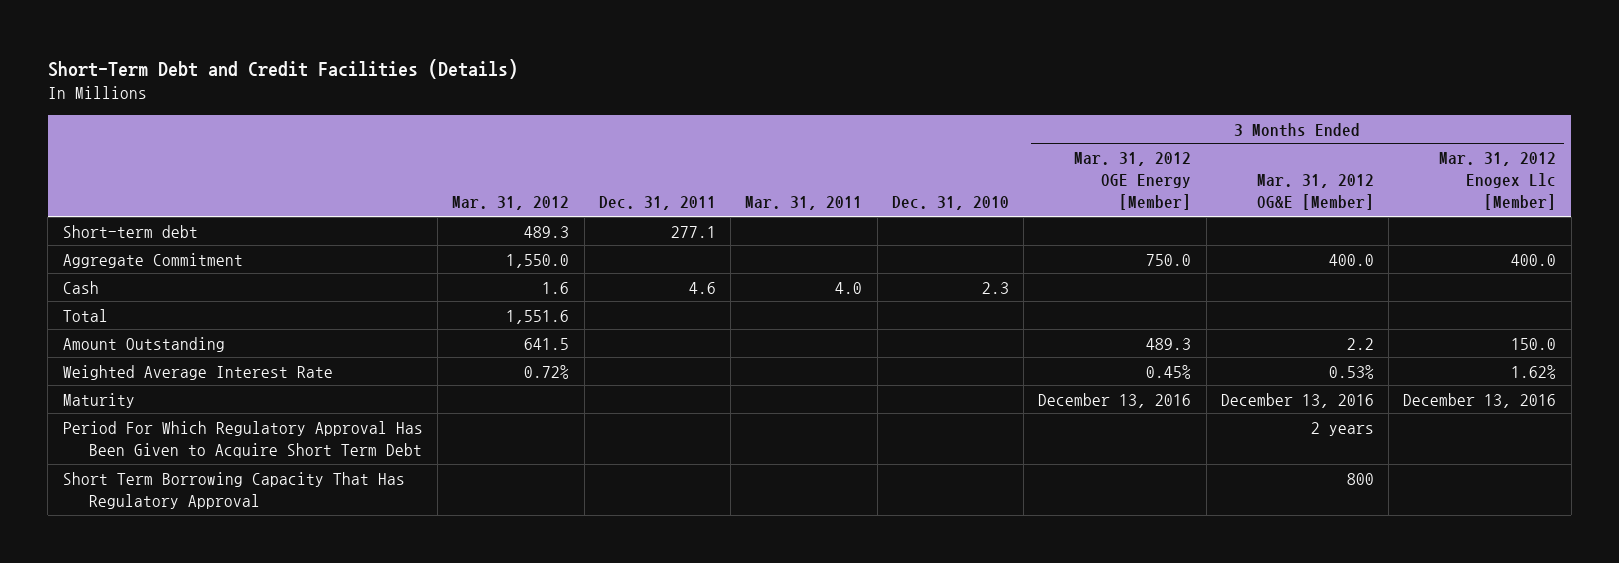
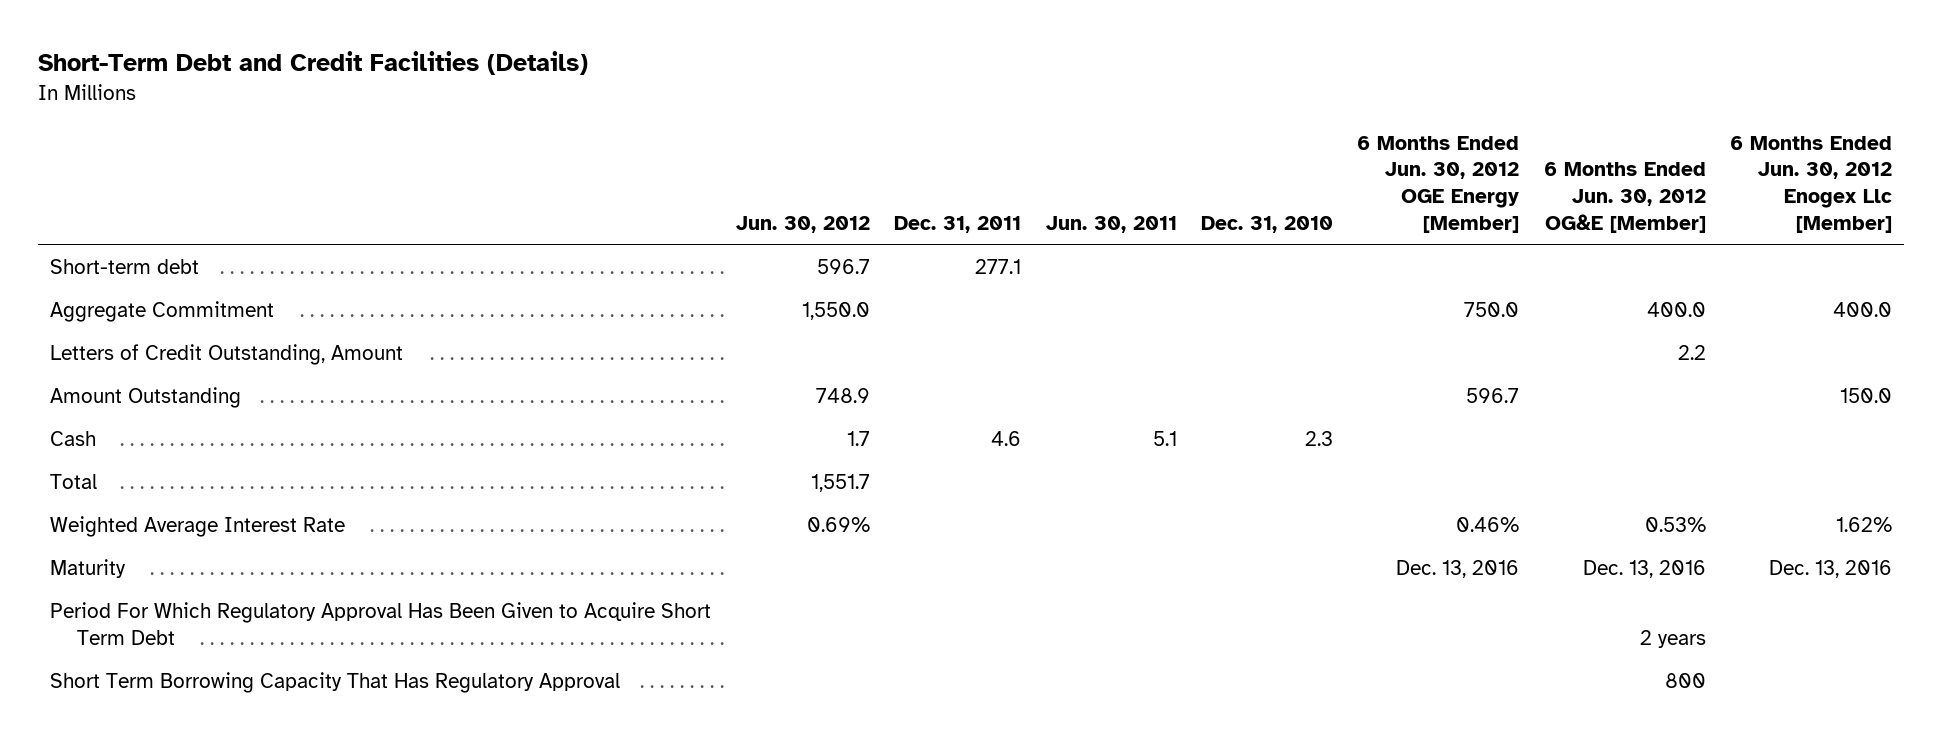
- | Mar. 31, 2012 | Dec. 31, 2011 | Mar. 31, 2011 | Dec. 31, 2010 | 3 Months Ended Mar. 31, 2012 OGE Energy [Member] | 3 Months Ended Mar. 31, 2012 OG&E [Member] | 3 Months Ended Mar. 31, 2012 Enogex Llc [Member]
+ | Jun. 30, 2012 | Dec. 31, 2011 | Jun. 30, 2011 | Dec. 31, 2010 | 6 Months Ended Jun. 30, 2012 OGE Energy [Member] | 6 Months Ended Jun. 30, 2012 OG&E [Member] | 6 Months Ended Jun. 30, 2012 Enogex Llc [Member]
+ Letters of Credit Outstanding, Amount | | | | | | 2.2 |
moved up: Amount Outstanding | 748.9 | | | | 596.7 | | 150.0

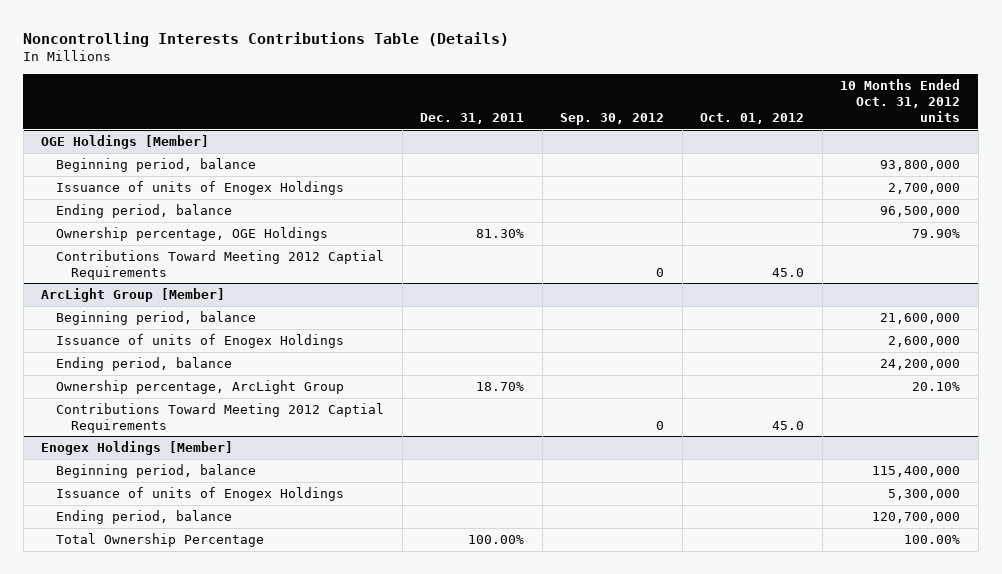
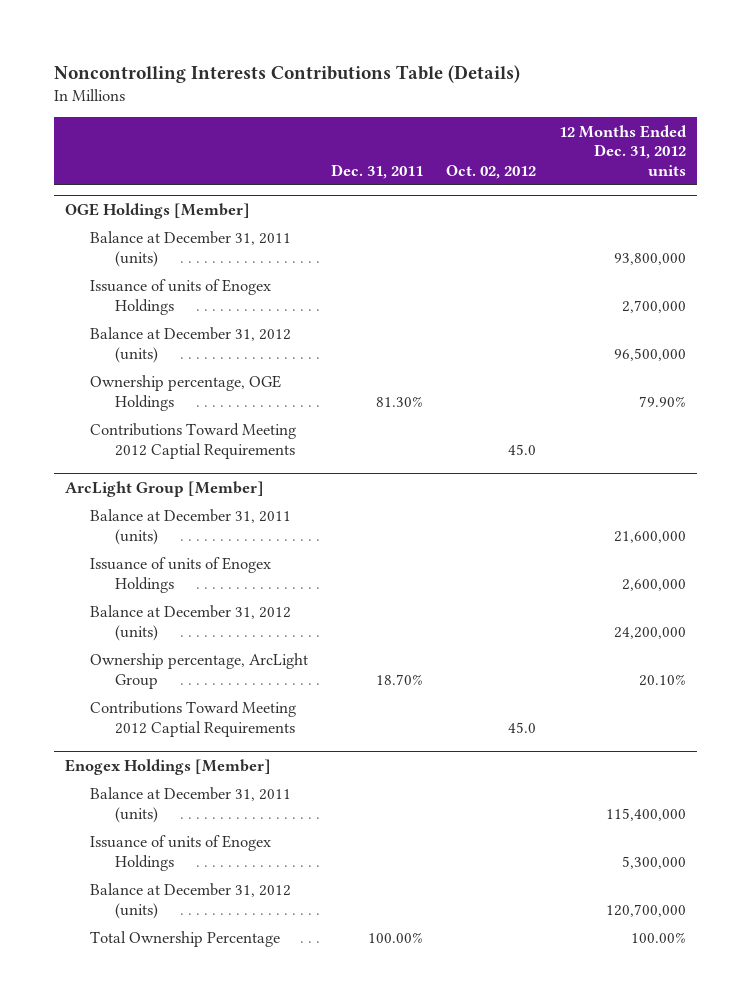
- | Dec. 31, 2011 | Sep. 30, 2012 | Oct. 01, 2012 | 10 Months Ended Oct. 31, 2012 units
+ | Dec. 31, 2011 | Oct. 02, 2012 | 12 Months Ended Dec. 31, 2012 units
@ OGE Holdings [Member]
- Beginning period, balance | | | | 93,800,000
+ Balance at December 31, 2011 (units) | | | 93,800,000
- Ending period, balance | | | | 96,500,000
+ Balance at December 31, 2012 (units) | | | 96,500,000
@ ArcLight Group [Member]
- Beginning period, balance | | | | 21,600,000
+ Balance at December 31, 2011 (units) | | | 21,600,000
- Ending period, balance | | | | 24,200,000
+ Balance at December 31, 2012 (units) | | | 24,200,000
@ Enogex Holdings [Member]
- Beginning period, balance | | | | 115,400,000
+ Balance at December 31, 2011 (units) | | | 115,400,000
- Ending period, balance | | | | 120,700,000
+ Balance at December 31, 2012 (units) | | | 120,700,000

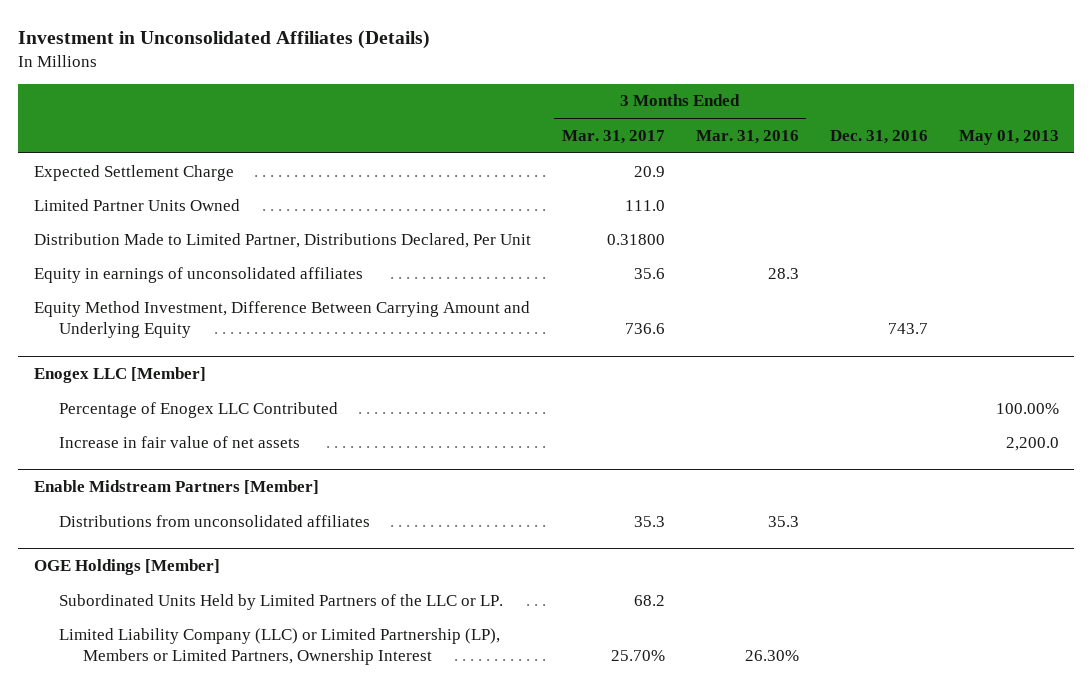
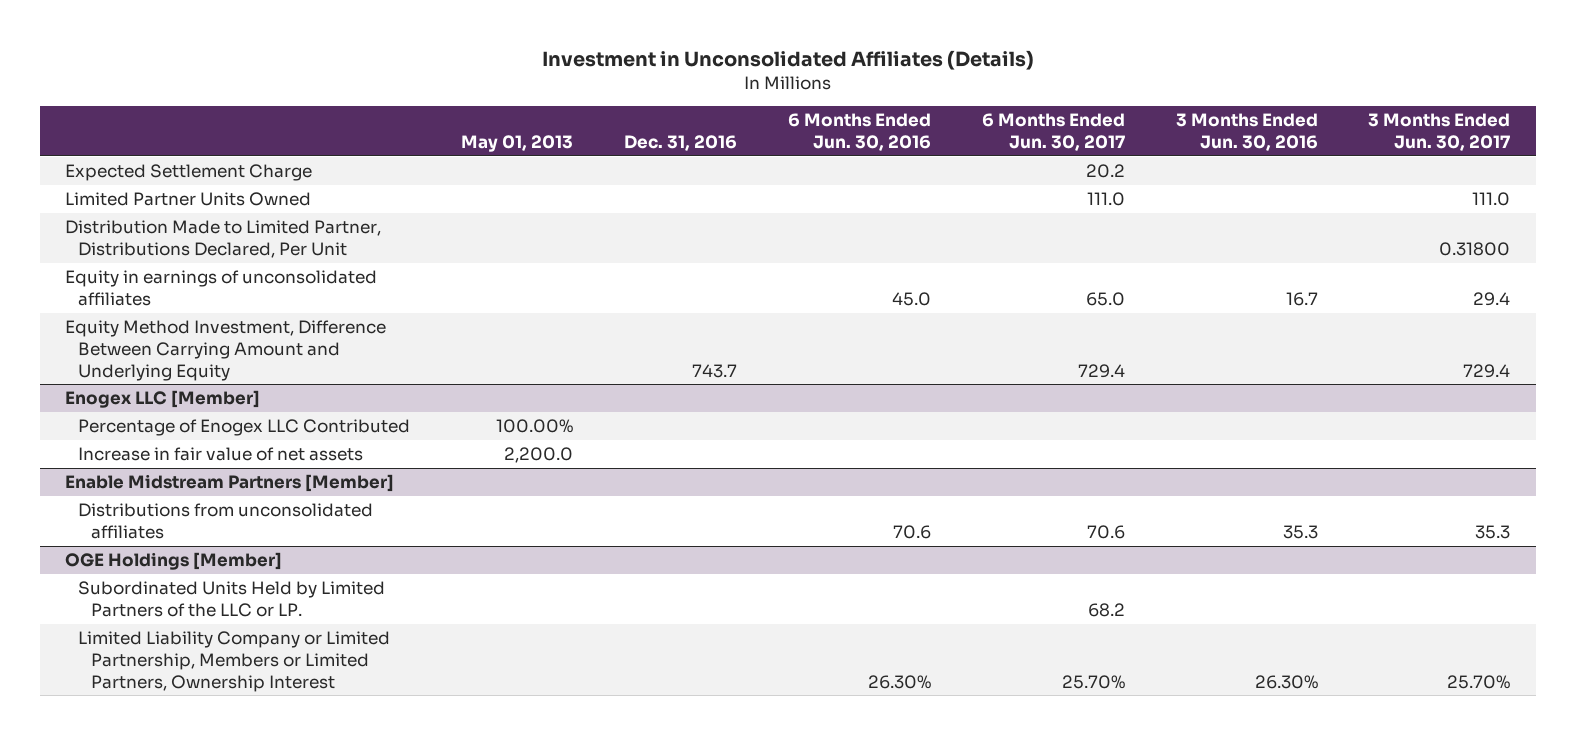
- | 3 Months Ended Mar. 31, 2017 | 3 Months Ended Mar. 31, 2016 | Dec. 31, 2016 | May 01, 2013
+ | May 01, 2013 | Dec. 31, 2016 | 6 Months Ended Jun. 30, 2016 | 6 Months Ended Jun. 30, 2017 | 3 Months Ended Jun. 30, 2016 | 3 Months Ended Jun. 30, 2017
@ OGE Holdings [Member]
- Limited Liability Company (LLC) or Limited Partnership (LP), Members or Limited Partners, Ownership Interest | 25.70% | 26.30% | |
+ Limited Liability Company or Limited Partnership, Members or Limited Partners, Ownership Interest | | | 26.30% | 25.70% | 26.30% | 25.70%

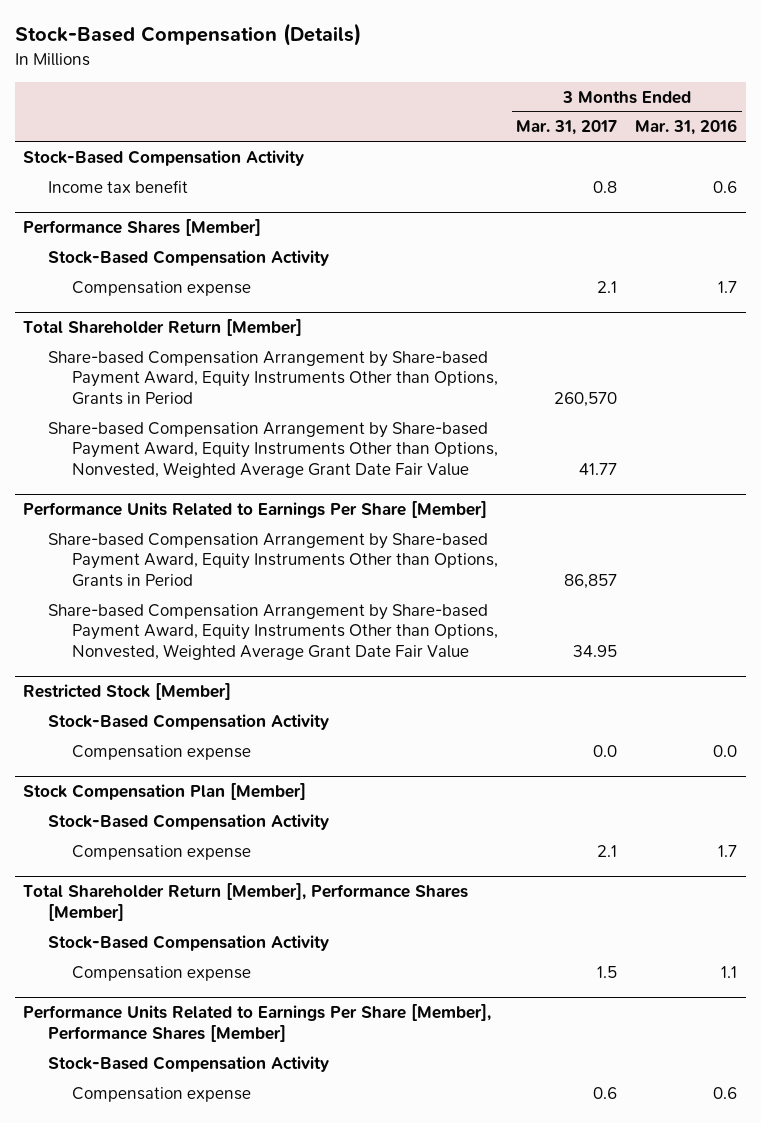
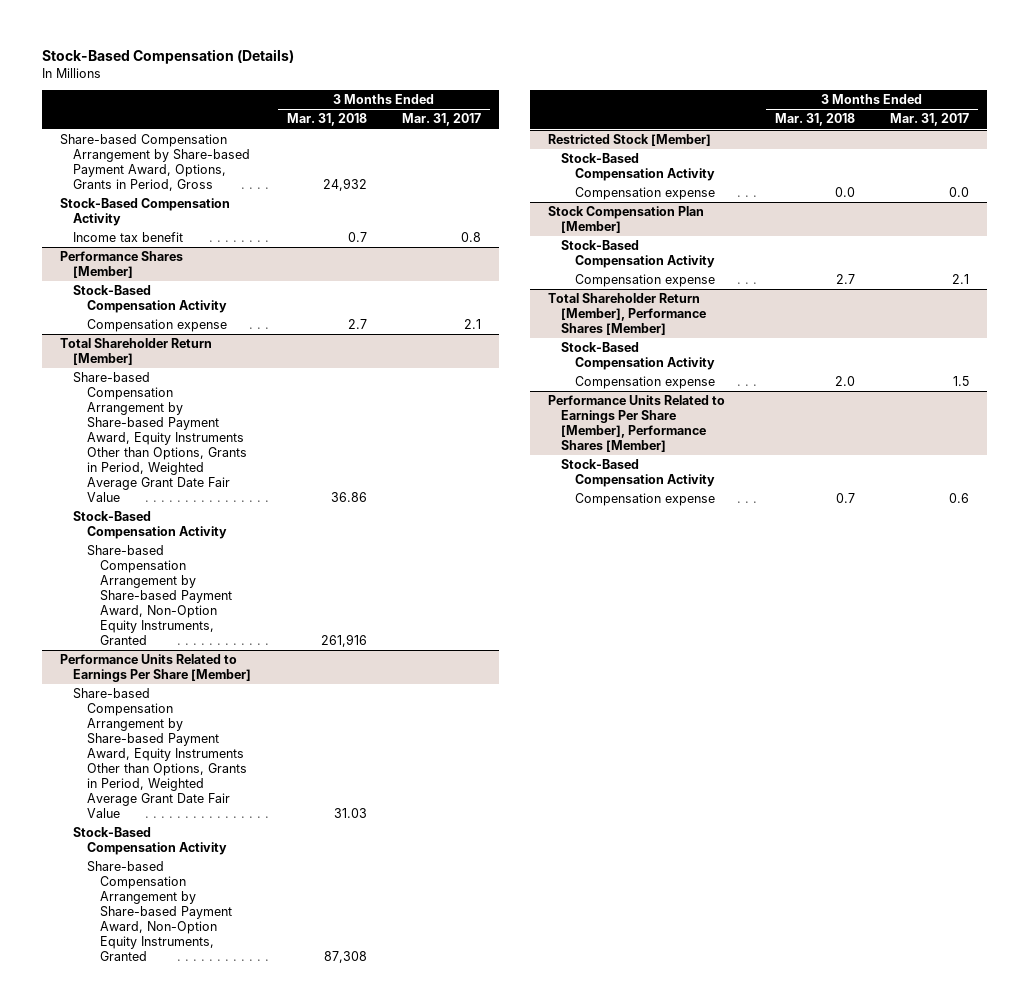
- | 3 Months Ended Mar. 31, 2017 | 3 Months Ended Mar. 31, 2016
+ | 3 Months Ended Mar. 31, 2018 | 3 Months Ended Mar. 31, 2017
+ Share-based Compensation Arrangement by Share-based Payment Award, Options, Grants in Period, Gross | 24,932 |
@ Total Shareholder Return [Member]
- Share-based Compensation Arrangement by Share-based Payment Award, Equity Instruments Other than Options, Grants in Period | 260,570 |
- Share-based Compensation Arrangement by Share-based Payment Award, Equity Instruments Other than Options, Nonvested, Weighted Average Grant Date Fair Value | 41.77 |
+ Share-based Compensation Arrangement by Share-based Payment Award, Equity Instruments Other than Options, Grants in Period, Weighted Average Grant Date Fair Value | 36.86 |
+ Stock-Based Compensation Activity
+ Share-based Compensation Arrangement by Share-based Payment Award, Non-Option Equity Instruments, Granted | 261,916 |
@ Performance Units Related to Earnings Per Share [Member]
- Share-based Compensation Arrangement by Share-based Payment Award, Equity Instruments Other than Options, Grants in Period | 86,857 |
- Share-based Compensation Arrangement by Share-based Payment Award, Equity Instruments Other than Options, Nonvested, Weighted Average Grant Date Fair Value | 34.95 |
+ Share-based Compensation Arrangement by Share-based Payment Award, Equity Instruments Other than Options, Grants in Period, Weighted Average Grant Date Fair Value | 31.03 |
+ Stock-Based Compensation Activity
+ Share-based Compensation Arrangement by Share-based Payment Award, Non-Option Equity Instruments, Granted | 87,308 |

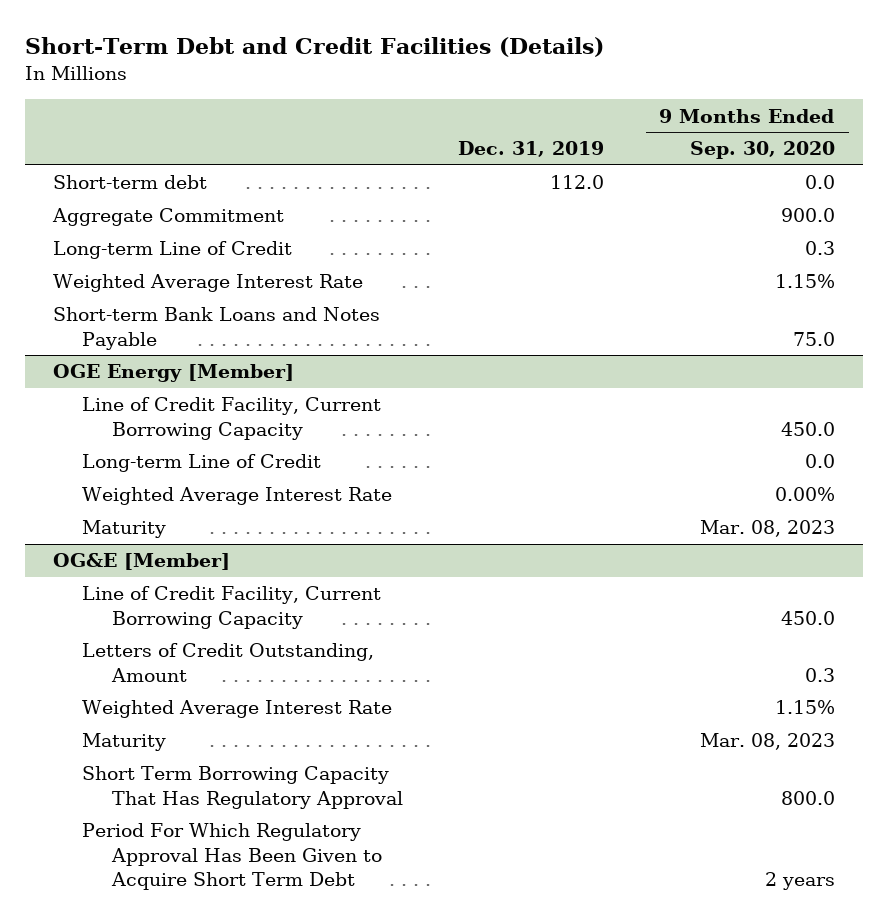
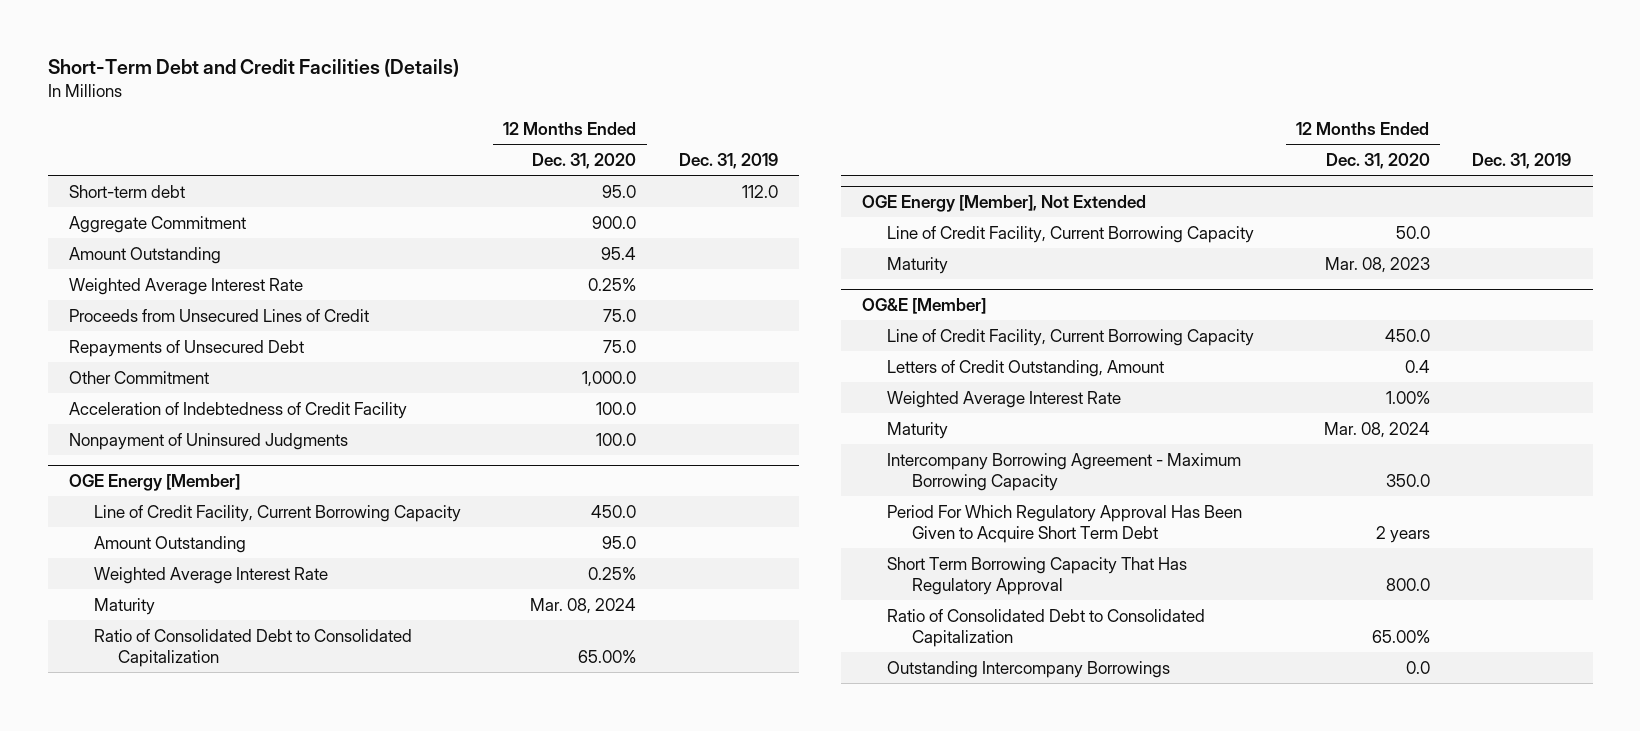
- | Dec. 31, 2019 | 9 Months Ended Sep. 30, 2020
+ | 12 Months Ended Dec. 31, 2020 | Dec. 31, 2019
- Long-term Line of Credit | | 0.3
+ Amount Outstanding | 95.4 |
- Short-term Bank Loans and Notes Payable | | 75.0
+ Proceeds from Unsecured Lines of Credit | 75.0 |
+ Repayments of Unsecured Debt | 75.0 |
+ Other Commitment | 1,000.0 |
+ Acceleration of Indebtedness of Credit Facility | 100.0 |
+ Nonpayment of Uninsured Judgments | 100.0 |
@ OGE Energy [Member]
- Long-term Line of Credit | | 0.0
+ Amount Outstanding | 95.0 |
+ Ratio of Consolidated Debt to Consolidated Capitalization | 65.00% |
+ OGE Energy [Member], Not Extended
+ Line of Credit Facility, Current Borrowing Capacity | 50.0 |
+ Maturity | Mar. 08, 2023 |
@ OG&E [Member]
+ Intercompany Borrowing Agreement - Maximum Borrowing Capacity | 350.0 |
moved down: Short Term Borrowing Capacity That Has Regulatory Approval | 800.0 |
+ Ratio of Consolidated Debt to Consolidated Capitalization | 65.00% |
+ Outstanding Intercompany Borrowings | 0.0 |

